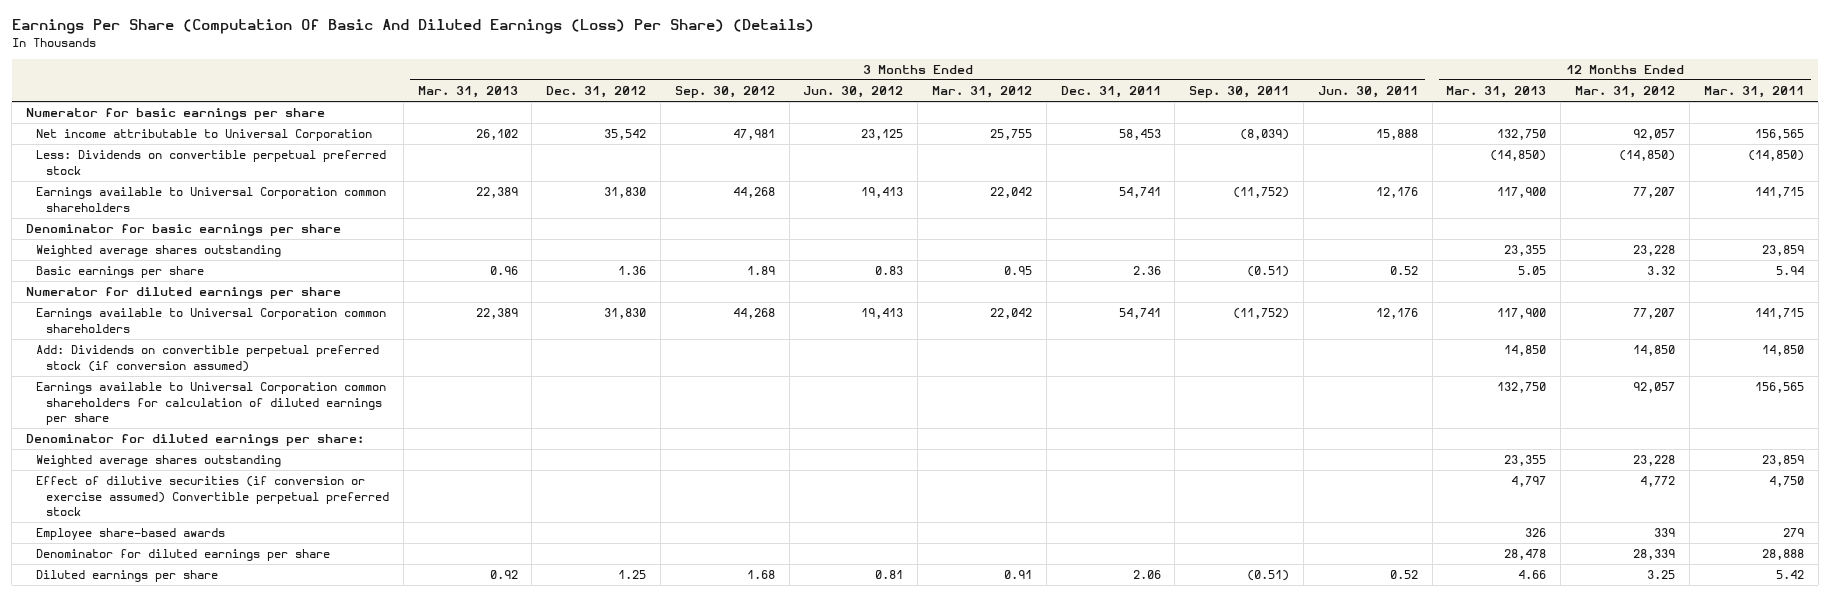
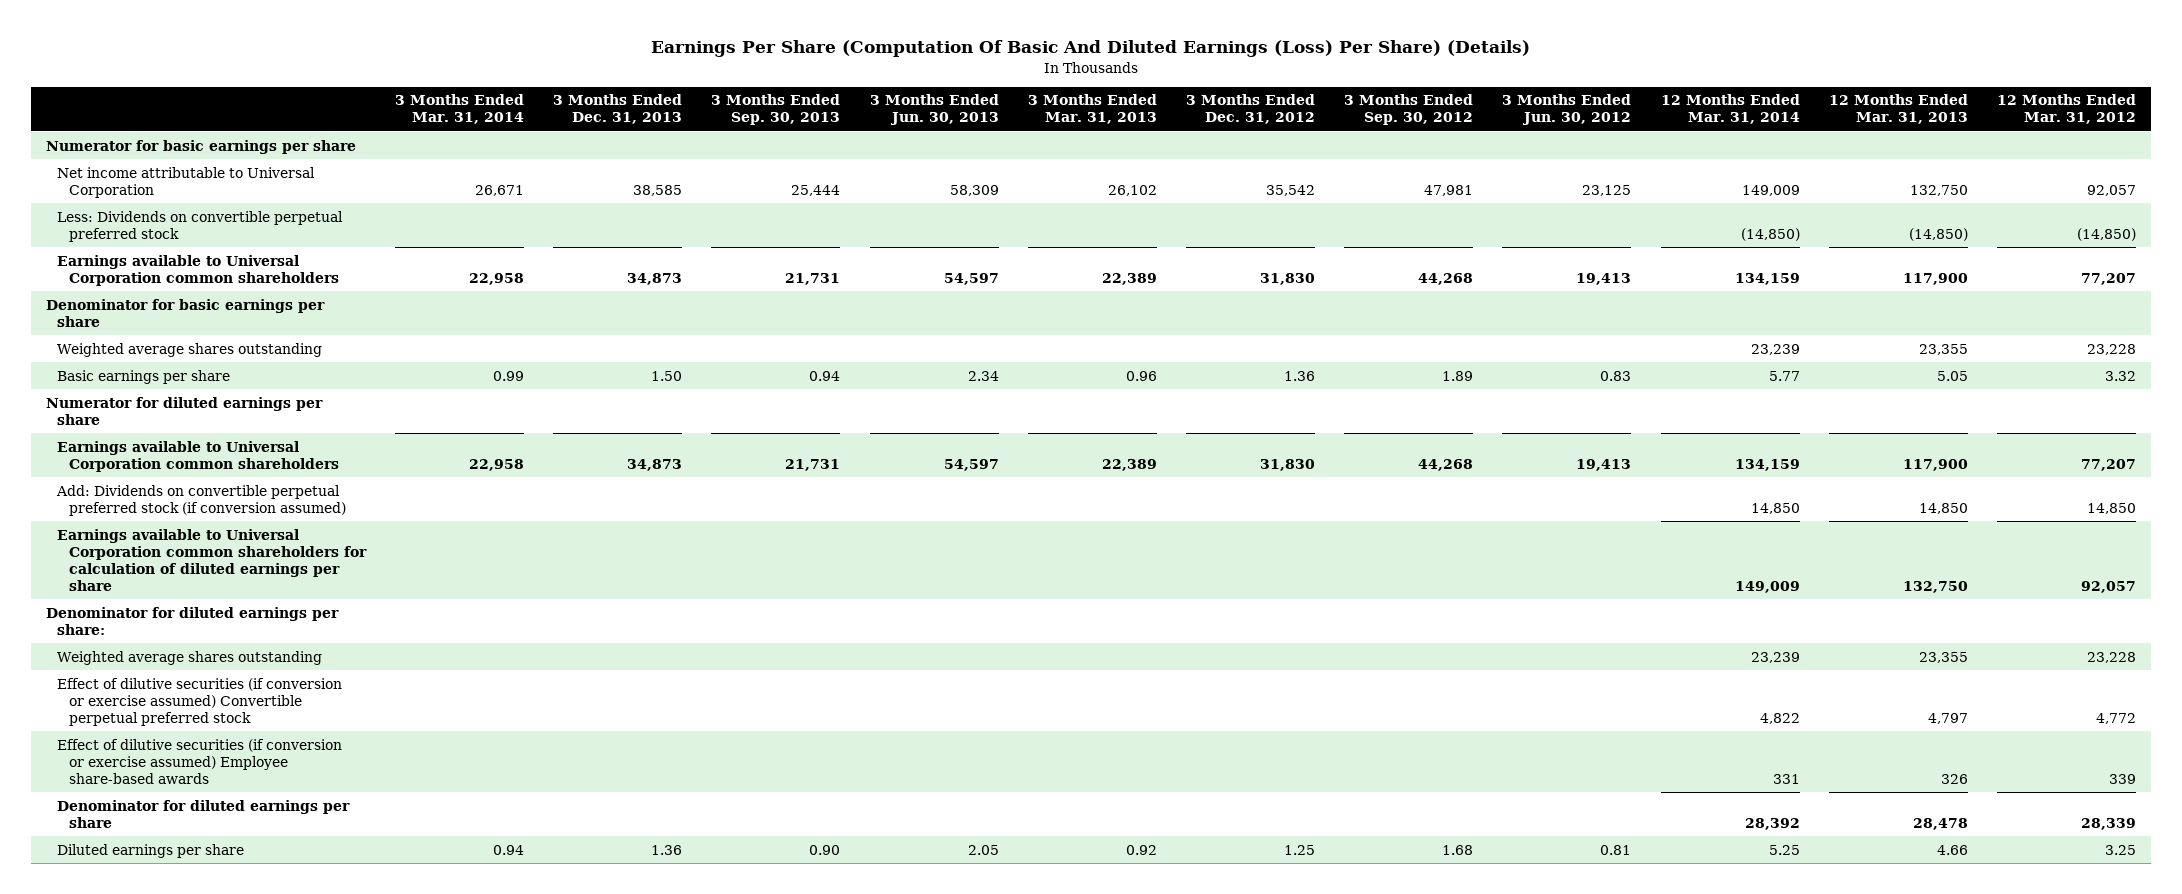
- | 3 Months Ended Mar. 31, 2013 | 3 Months Ended Dec. 31, 2012 | 3 Months Ended Sep. 30, 2012 | 3 Months Ended Jun. 30, 2012 | 3 Months Ended Mar. 31, 2012 | 3 Months Ended Dec. 31, 2011 | 3 Months Ended Sep. 30, 2011 | 3 Months Ended Jun. 30, 2011 | 12 Months Ended Mar. 31, 2013 | 12 Months Ended Mar. 31, 2012 | 12 Months Ended Mar. 31, 2011
+ | 3 Months Ended Mar. 31, 2014 | 3 Months Ended Dec. 31, 2013 | 3 Months Ended Sep. 30, 2013 | 3 Months Ended Jun. 30, 2013 | 3 Months Ended Mar. 31, 2013 | 3 Months Ended Dec. 31, 2012 | 3 Months Ended Sep. 30, 2012 | 3 Months Ended Jun. 30, 2012 | 12 Months Ended Mar. 31, 2014 | 12 Months Ended Mar. 31, 2013 | 12 Months Ended Mar. 31, 2012
- Employee share-based awards | | | | | | | | | 326 | 339 | 279
+ Effect of dilutive securities (if conversion or exercise assumed) Employee share-based awards | | | | | | | | | 331 | 326 | 339

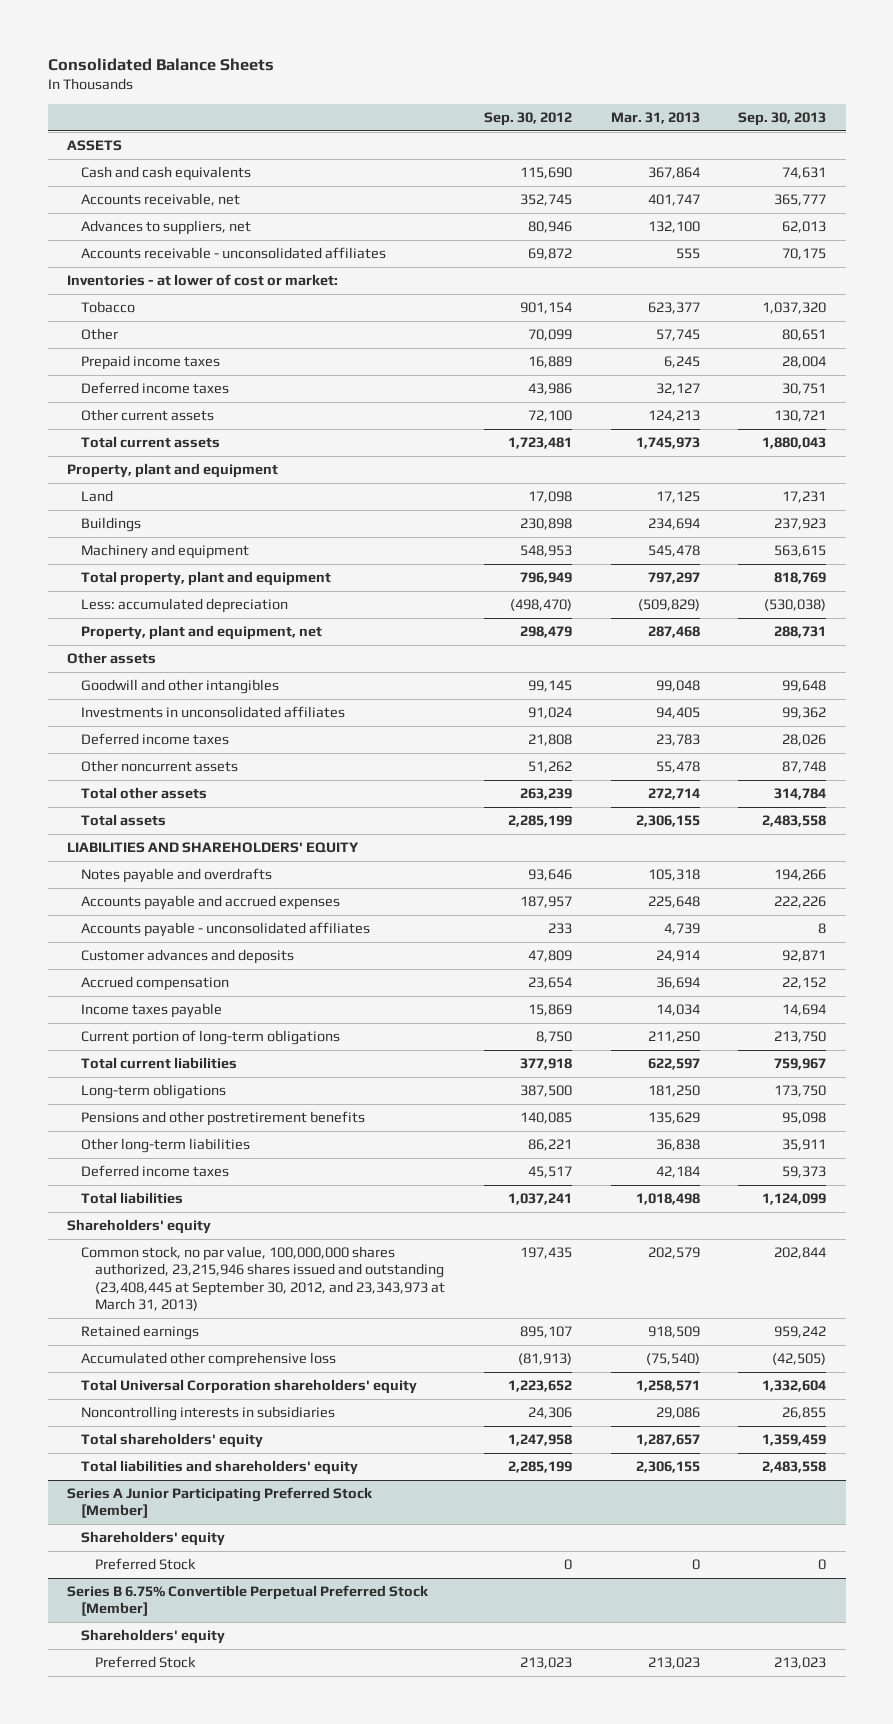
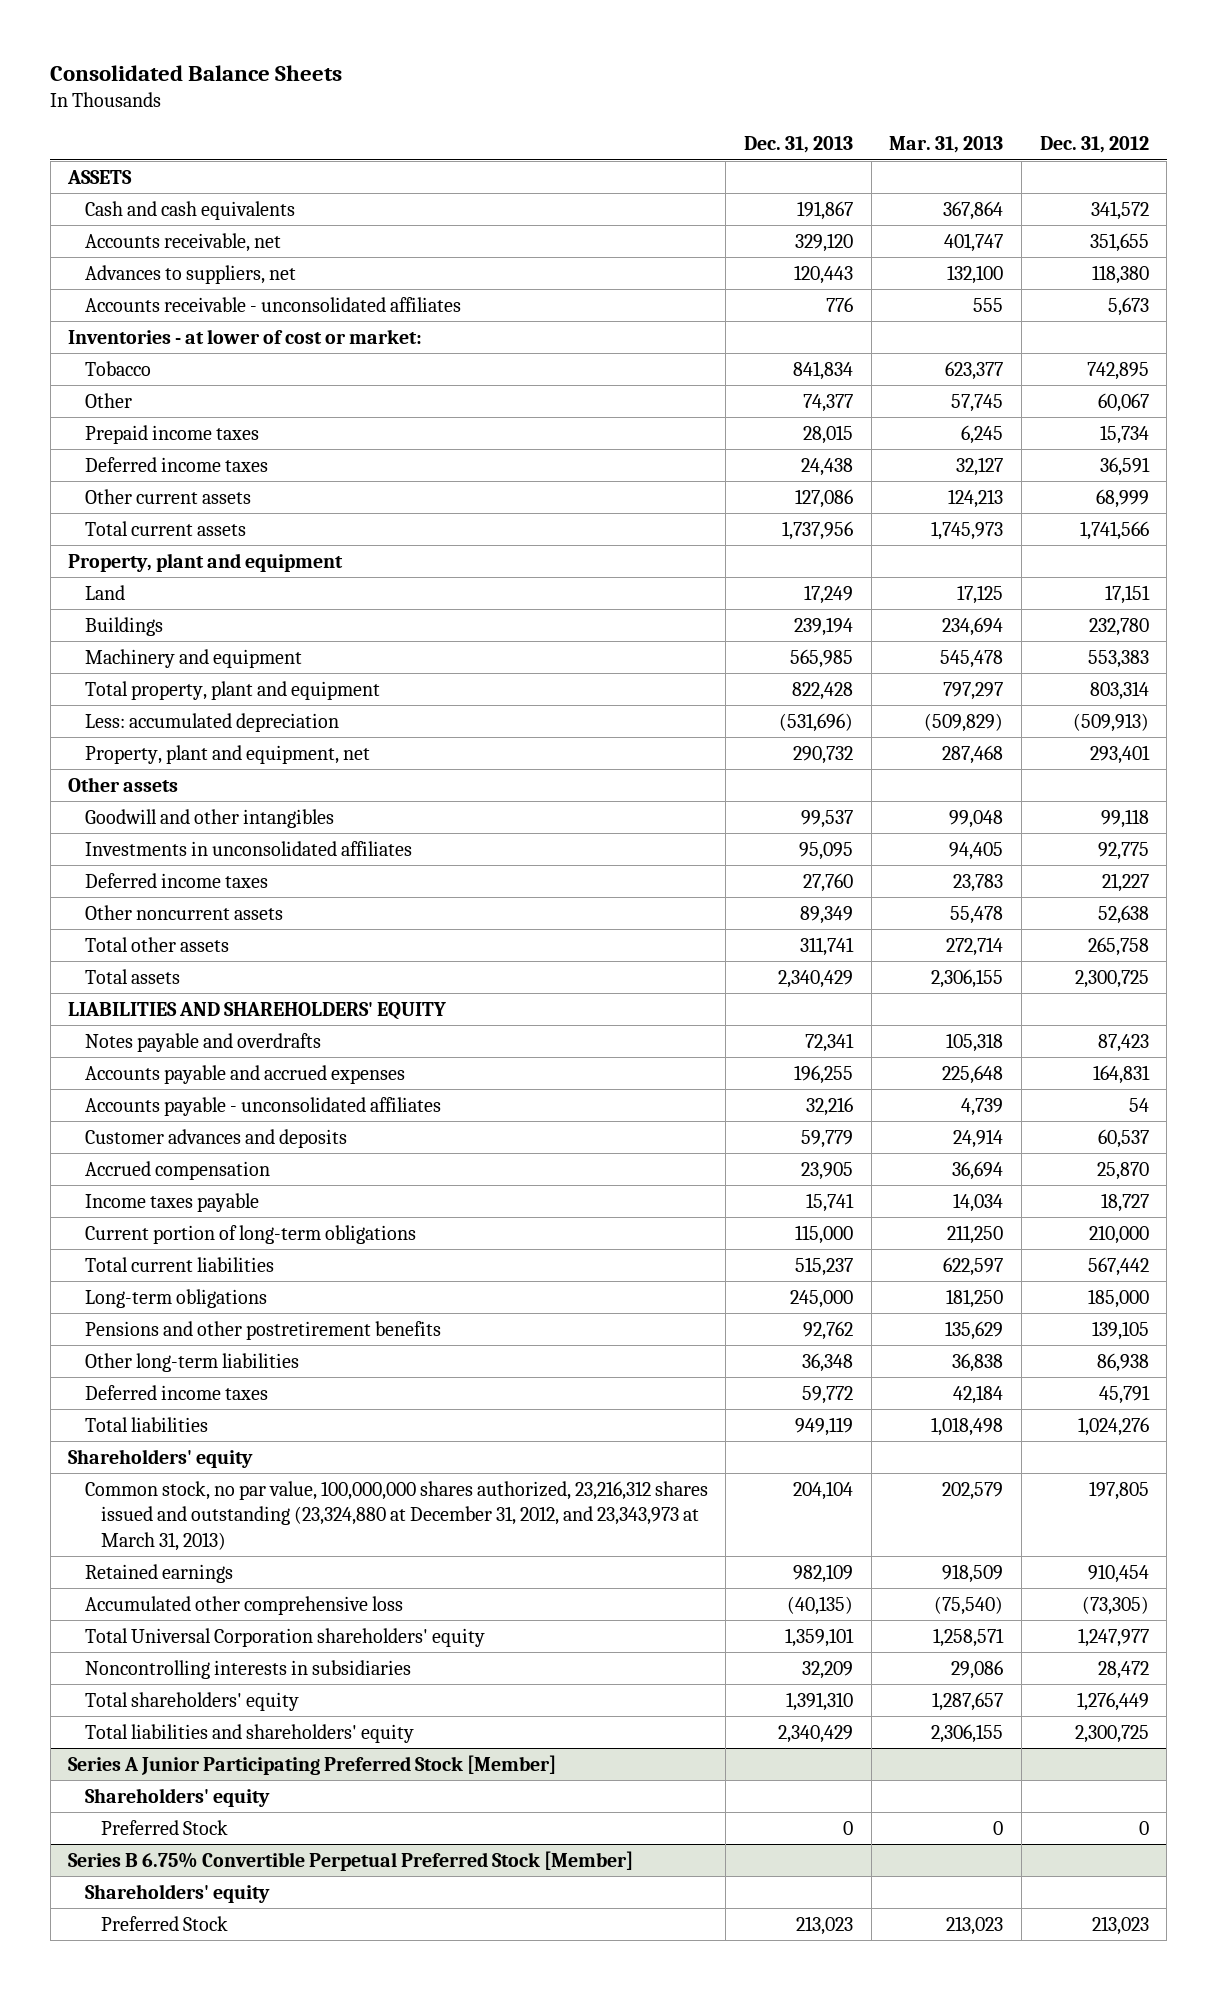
- | Sep. 30, 2012 | Mar. 31, 2013 | Sep. 30, 2013
+ | Dec. 31, 2013 | Mar. 31, 2013 | Dec. 31, 2012
- Common stock, no par value, 100,000,000 shares authorized, 23,215,946 shares issued and outstanding (23,408,445 at September 30, 2012, and 23,343,973 at March 31, 2013) | 197,435 | 202,579 | 202,844
+ Common stock, no par value, 100,000,000 shares authorized, 23,216,312 shares issued and outstanding (23,324,880 at December 31, 2012, and 23,343,973 at March 31, 2013) | 204,104 | 202,579 | 197,805

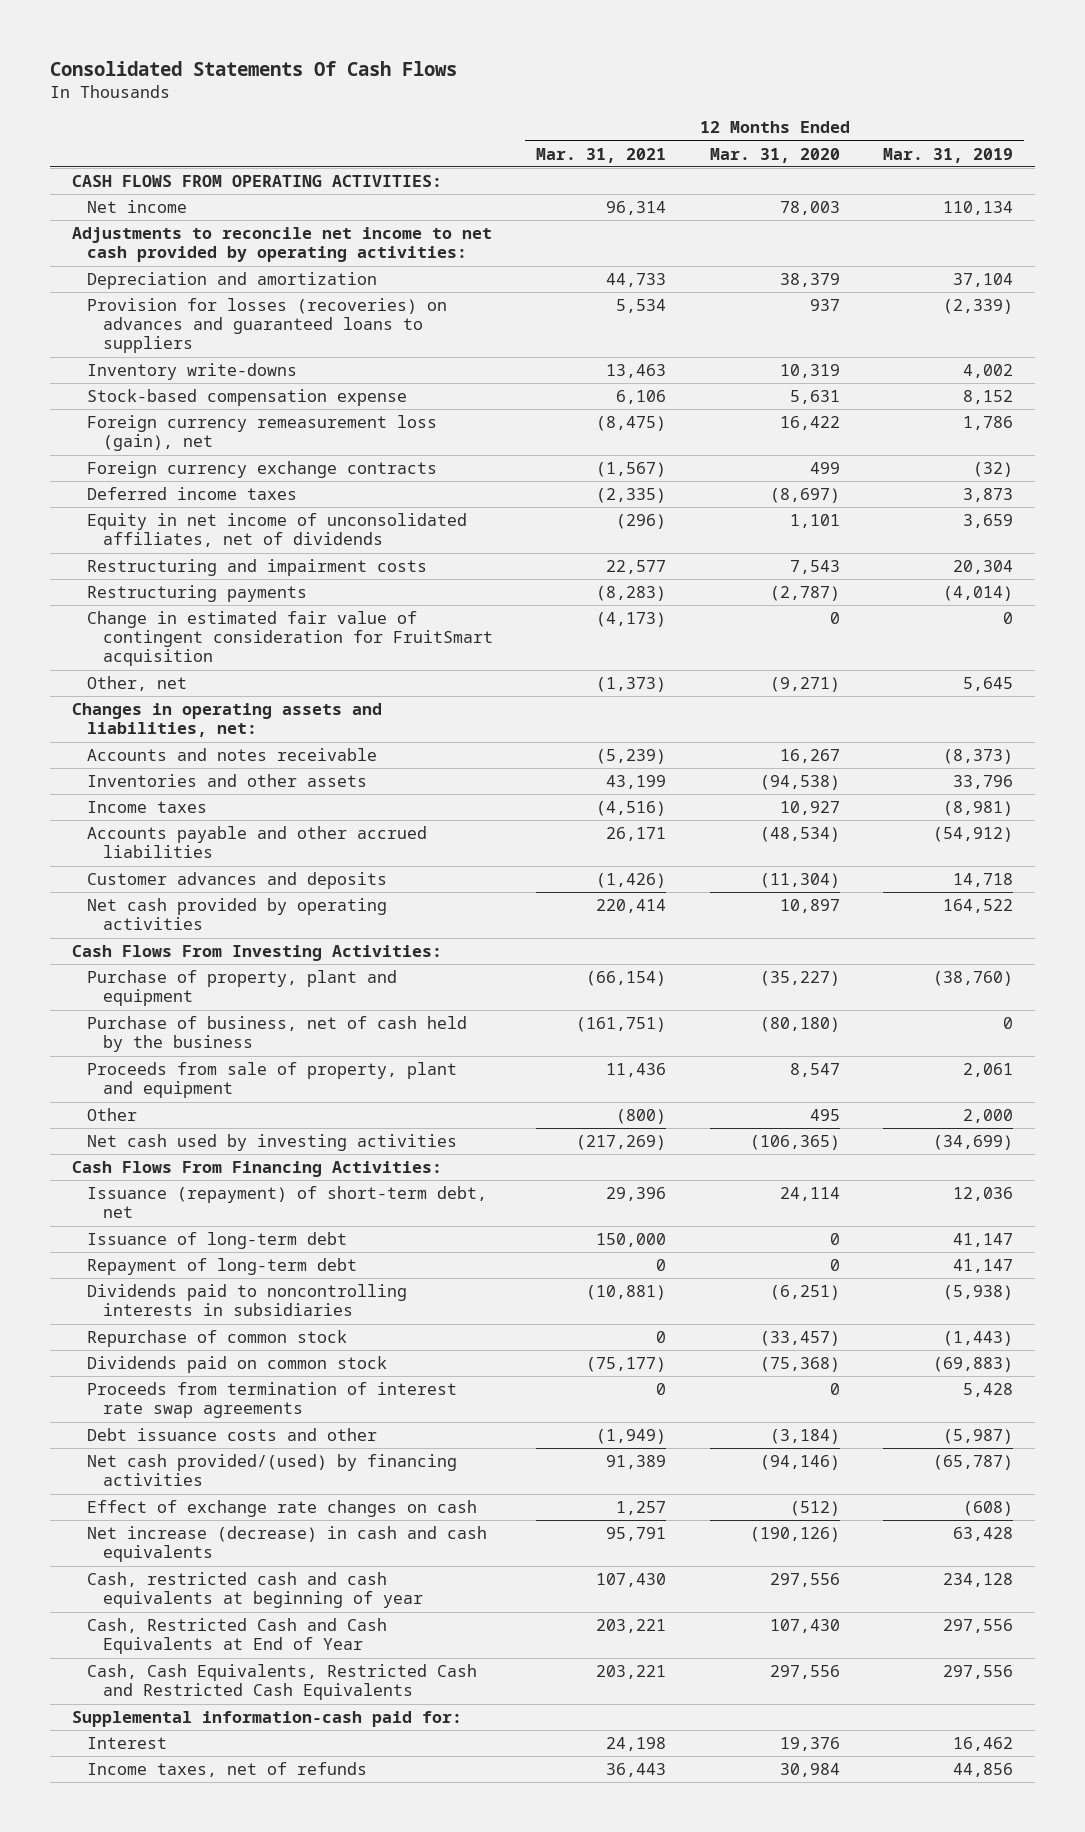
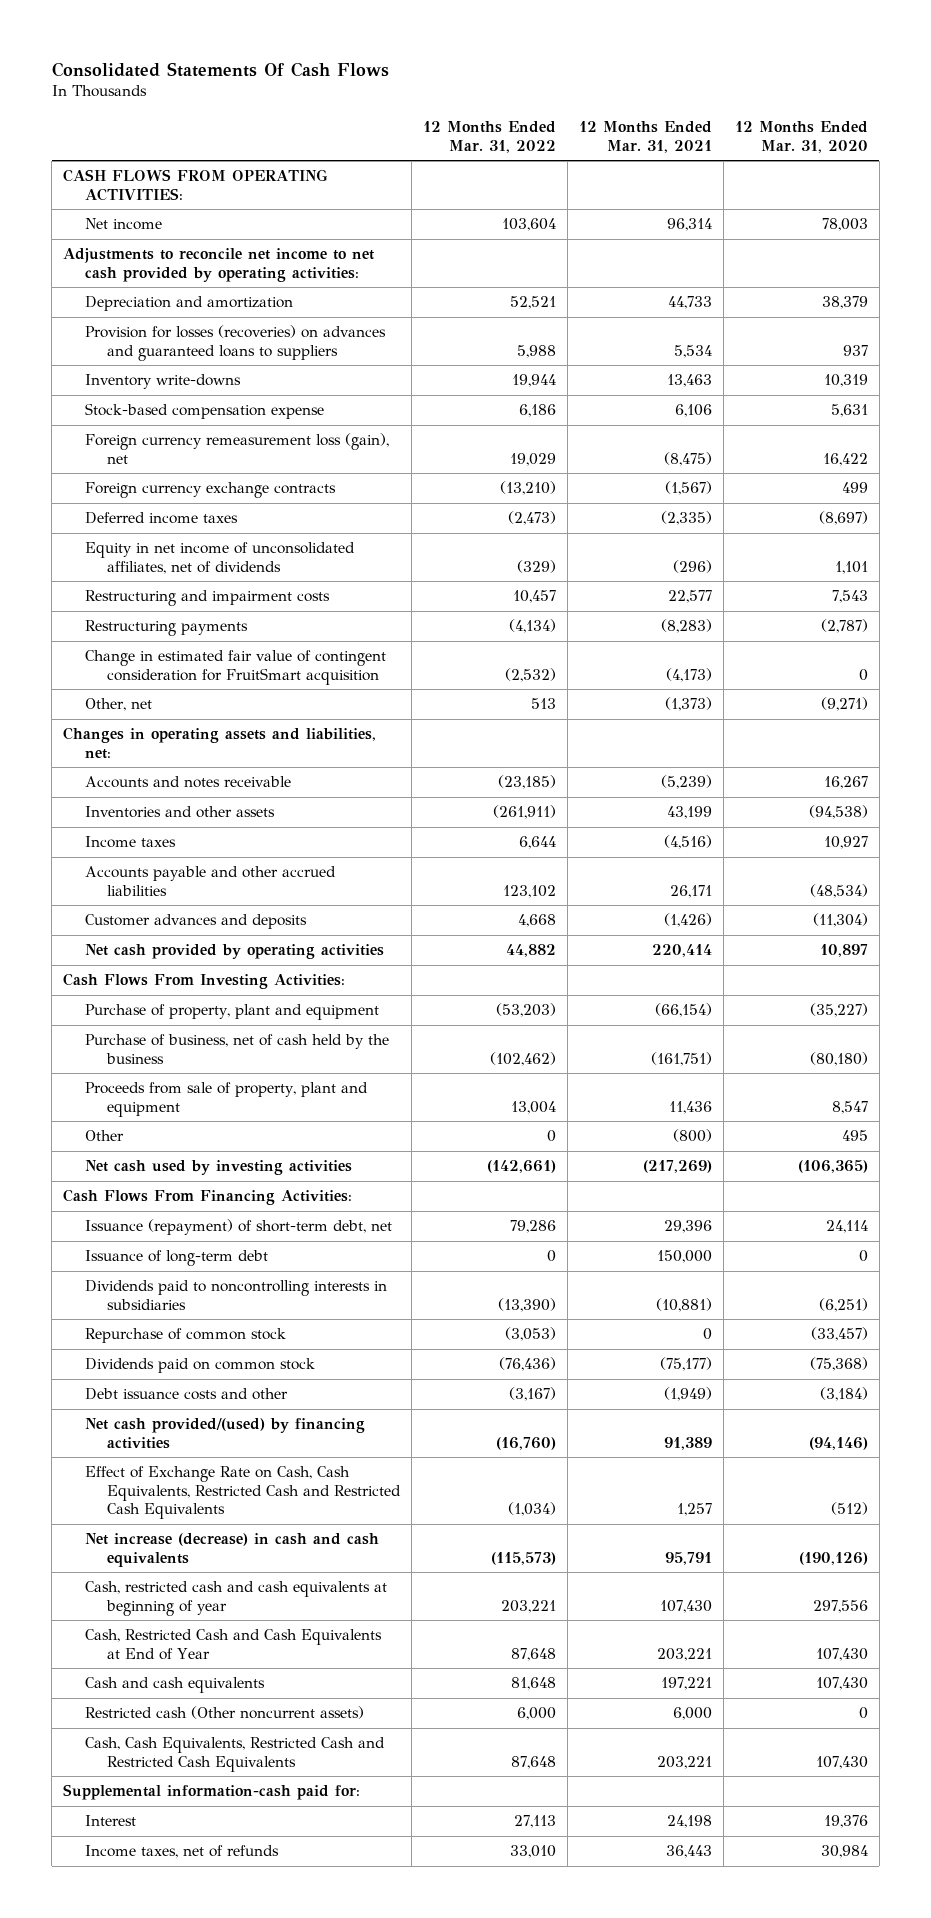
- | 12 Months Ended Mar. 31, 2021 | 12 Months Ended Mar. 31, 2020 | 12 Months Ended Mar. 31, 2019
+ | 12 Months Ended Mar. 31, 2022 | 12 Months Ended Mar. 31, 2021 | 12 Months Ended Mar. 31, 2020
- Repayment of long-term debt | 0 | 0 | 41,147
- Proceeds from termination of interest rate swap agreements | 0 | 0 | 5,428
- Effect of exchange rate changes on cash | 1,257 | (512) | (608)
+ Effect of Exchange Rate on Cash, Cash Equivalents, Restricted Cash and Restricted Cash Equivalents | (1,034) | 1,257 | (512)
- Cash, Cash Equivalents, Restricted Cash and Restricted Cash Equivalents | 203,221 | 297,556 | 297,556
+ Cash and cash equivalents | 81,648 | 197,221 | 107,430
+ Restricted cash (Other noncurrent assets) | 6,000 | 6,000 | 0
+ Cash, Cash Equivalents, Restricted Cash and Restricted Cash Equivalents | 87,648 | 203,221 | 107,430

